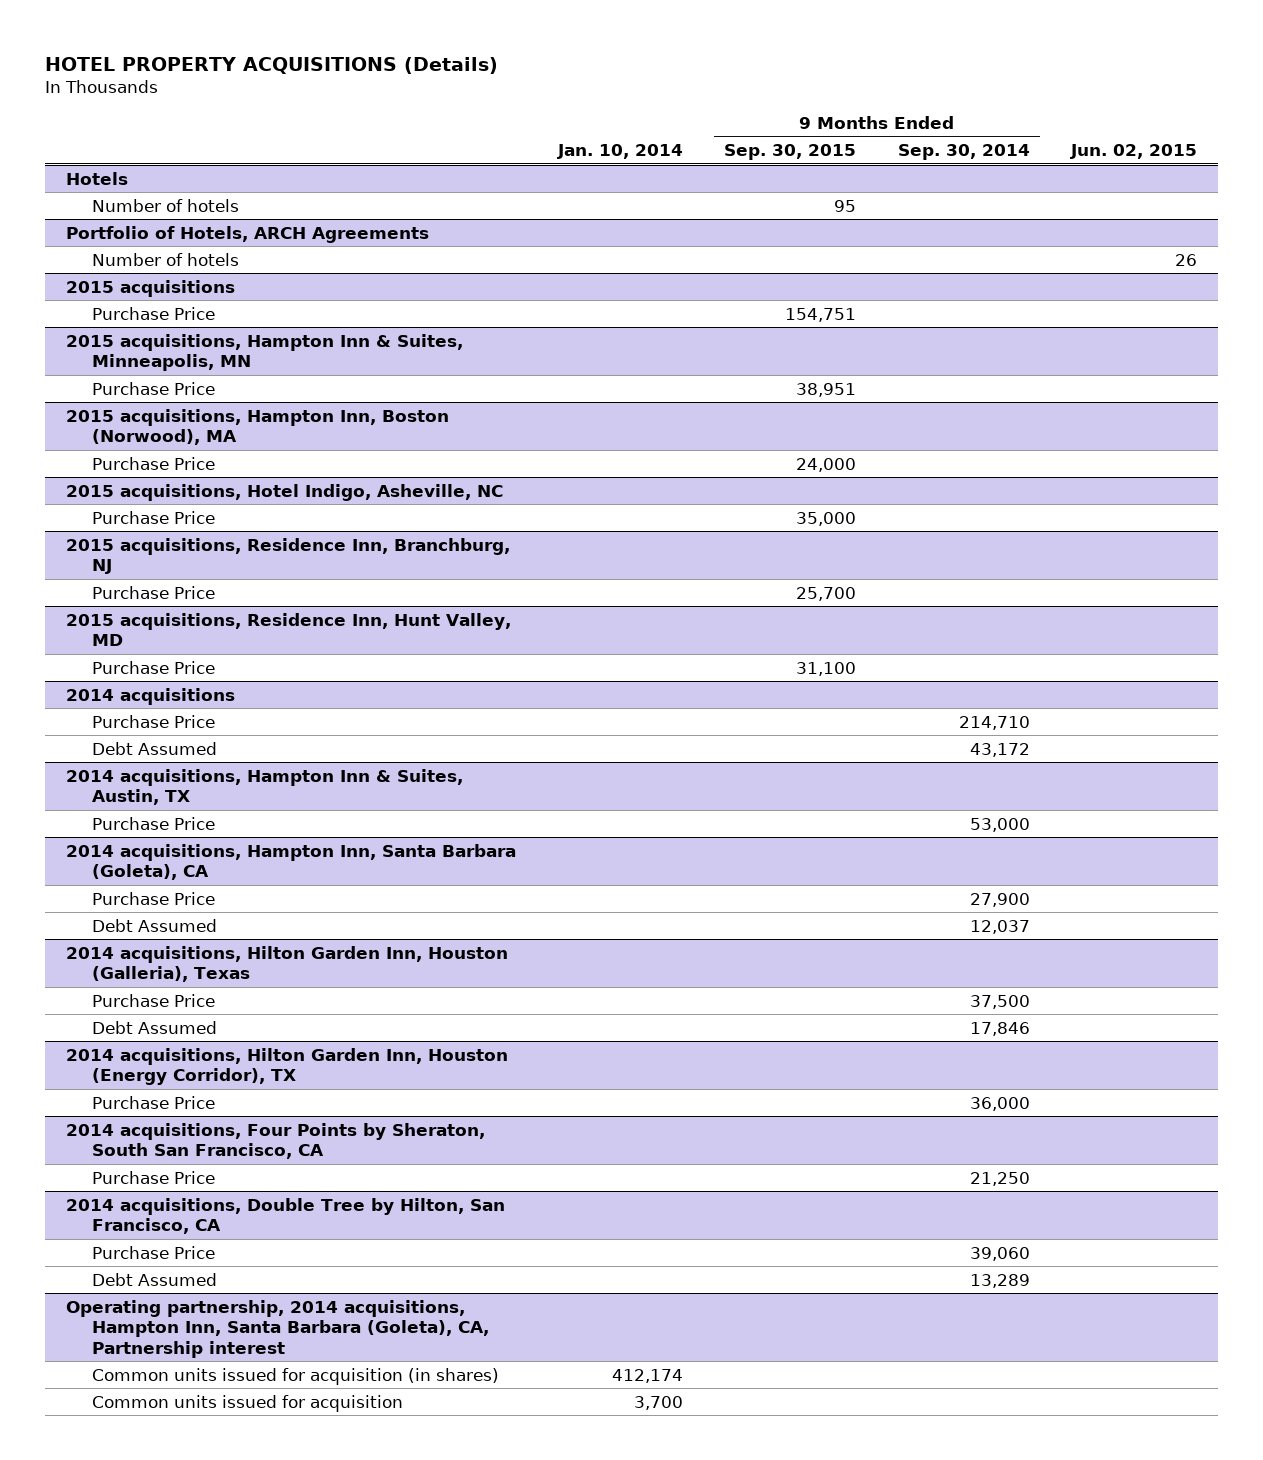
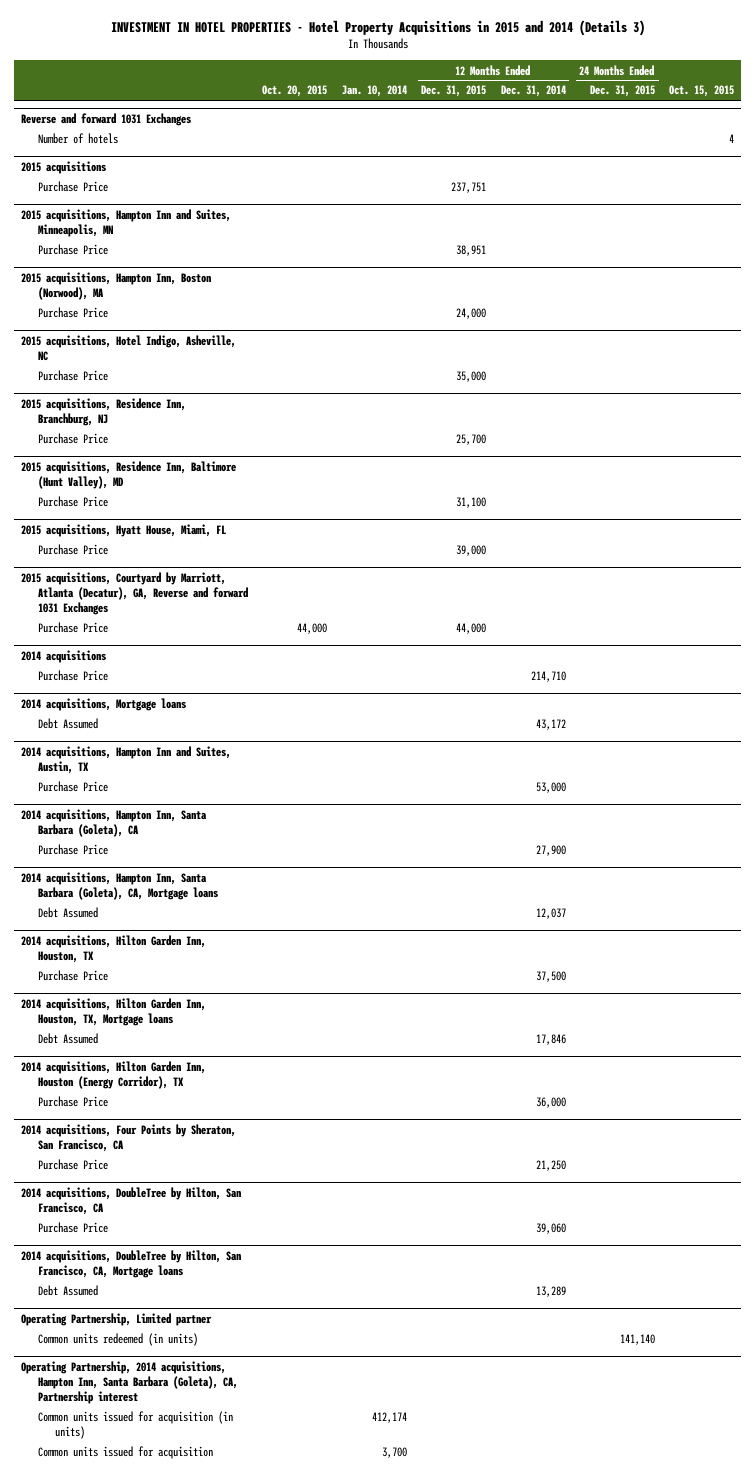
- HOTEL PROPERTY ACQUISITIONS (Details)
+ INVESTMENT IN HOTEL PROPERTIES - Hotel Property Acquisitions in 2015 and 2014 (Details 3)
- | Jan. 10, 2014 | 9 Months Ended Sep. 30, 2015 | 9 Months Ended Sep. 30, 2014 | Jun. 02, 2015
+ | Oct. 20, 2015 | Jan. 10, 2014 | 12 Months Ended Dec. 31, 2015 | 12 Months Ended Dec. 31, 2014 | 24 Months Ended Dec. 31, 2015 | Oct. 15, 2015
- Hotels
- Number of hotels | | 95 | |
- Portfolio of Hotels, ARCH Agreements
- Number of hotels | | | | 26
+ Reverse and forward 1031 Exchanges
+ Number of hotels | | | | | | 4
- 2015 acquisitions, Hampton Inn & Suites, Minneapolis, MN
+ 2015 acquisitions, Hampton Inn and Suites, Minneapolis, MN
- 2015 acquisitions, Residence Inn, Hunt Valley, MD
+ 2015 acquisitions, Residence Inn, Baltimore (Hunt Valley), MD
+ 2015 acquisitions, Hyatt House, Miami, FL
+ Purchase Price | | | 39,000 | | |
+ 2015 acquisitions, Courtyard by Marriott, Atlanta (Decatur), GA, Reverse and forward 1031 Exchanges
+ Purchase Price | 44,000 | | 44,000 | | |
@ 2014 acquisitions
- Debt Assumed | | | 43,172 |
- 2014 acquisitions, Hampton Inn & Suites, Austin, TX
+ 2014 acquisitions, Mortgage loans
+ Debt Assumed | | | | 43,172 | |
+ 2014 acquisitions, Hampton Inn and Suites, Austin, TX
@ 2014 acquisitions, Hampton Inn, Santa Barbara (Goleta), CA
- Debt Assumed | | | 12,037 |
- 2014 acquisitions, Hilton Garden Inn, Houston (Galleria), Texas
+ 2014 acquisitions, Hampton Inn, Santa Barbara (Goleta), CA, Mortgage loans
+ Debt Assumed | | | | 12,037 | |
+ 2014 acquisitions, Hilton Garden Inn, Houston, TX
- Debt Assumed | | | 17,846 |
+ 2014 acquisitions, Hilton Garden Inn, Houston, TX, Mortgage loans
+ Debt Assumed | | | | 17,846 | |
- 2014 acquisitions, Four Points by Sheraton, South San Francisco, CA
+ 2014 acquisitions, Four Points by Sheraton, San Francisco, CA
- 2014 acquisitions, Double Tree by Hilton, San Francisco, CA
+ 2014 acquisitions, DoubleTree by Hilton, San Francisco, CA
- Debt Assumed | | | 13,289 |
- Operating partnership, 2014 acquisitions, Hampton Inn, Santa Barbara (Goleta), CA, Partnership interest
- Common units issued for acquisition (in shares) | 412,174 | | |
+ 2014 acquisitions, DoubleTree by Hilton, San Francisco, CA, Mortgage loans
+ Debt Assumed | | | | 13,289 | |
+ Operating Partnership, Limited partner
+ Common units redeemed (in units) | | | | | 141,140 |
+ Operating Partnership, 2014 acquisitions, Hampton Inn, Santa Barbara (Goleta), CA, Partnership interest
+ Common units issued for acquisition (in units) | | 412,174 | | | |

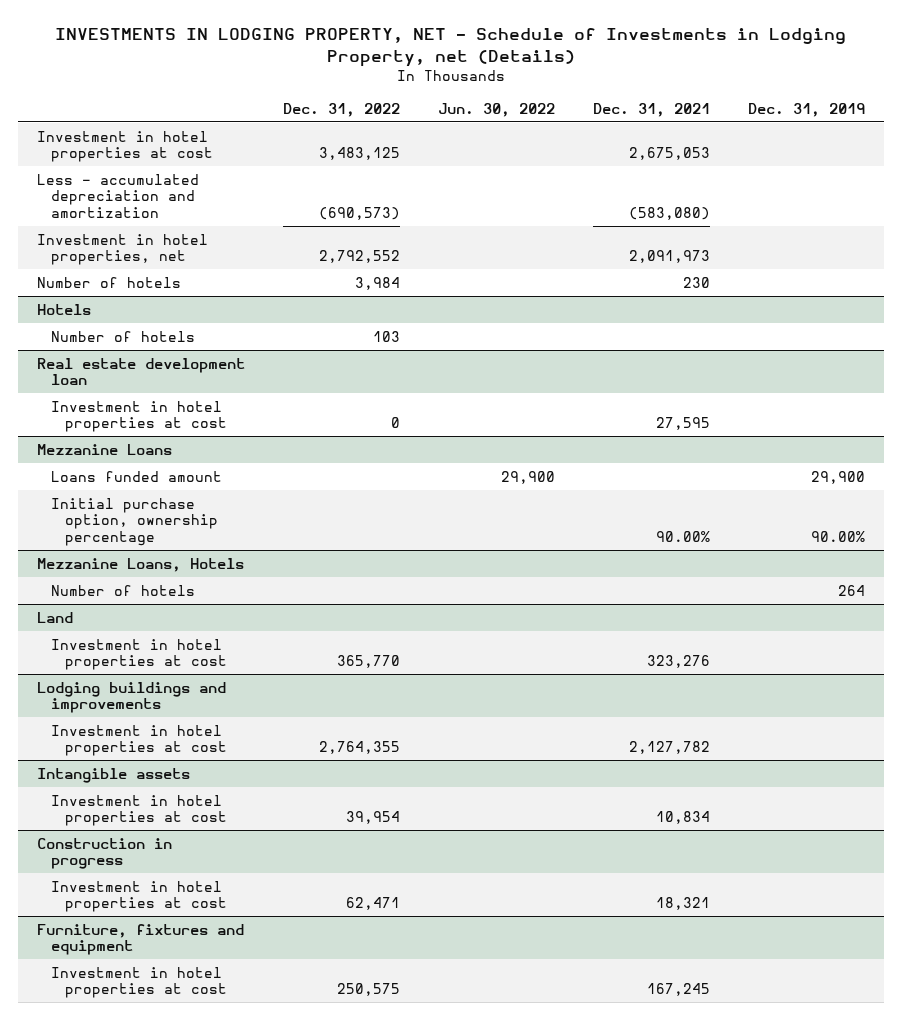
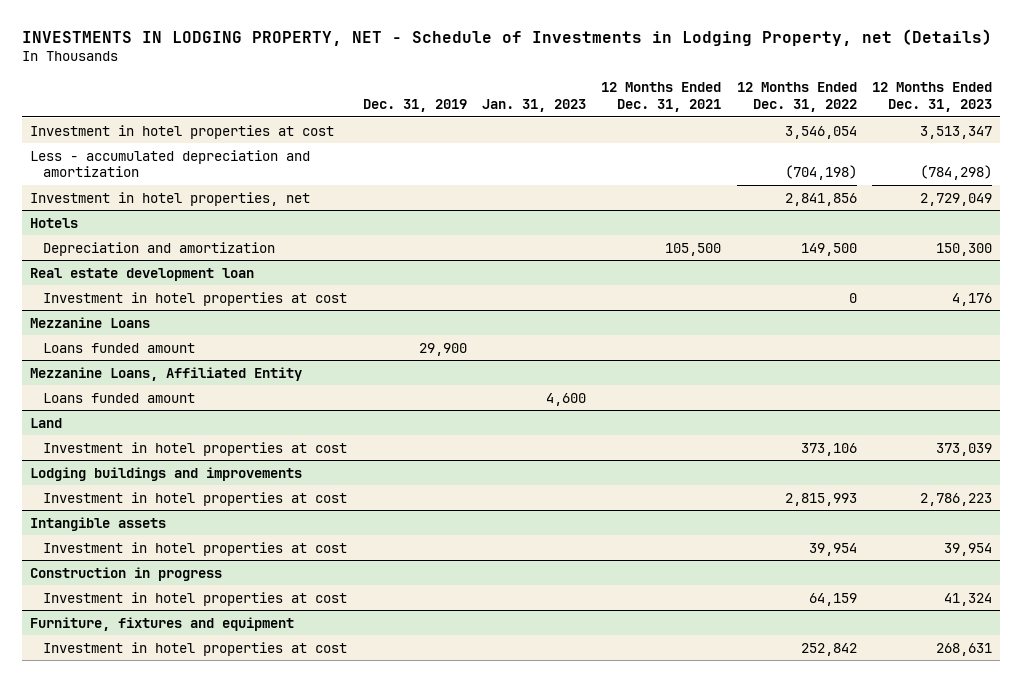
- | Dec. 31, 2022 | Jun. 30, 2022 | Dec. 31, 2021 | Dec. 31, 2019
+ | Dec. 31, 2019 | Jan. 31, 2023 | 12 Months Ended Dec. 31, 2021 | 12 Months Ended Dec. 31, 2022 | 12 Months Ended Dec. 31, 2023
- Number of hotels | 3,984 | | 230 |
@ Hotels
- Number of hotels | 103 | | |
+ Depreciation and amortization | | | 105,500 | 149,500 | 150,300
@ Mezzanine Loans
- Initial purchase option, ownership percentage | | | 90.00% | 90.00%
- Mezzanine Loans, Hotels
- Number of hotels | | | | 264
+ Mezzanine Loans, Affiliated Entity
+ Loans funded amount | | 4,600 | | |

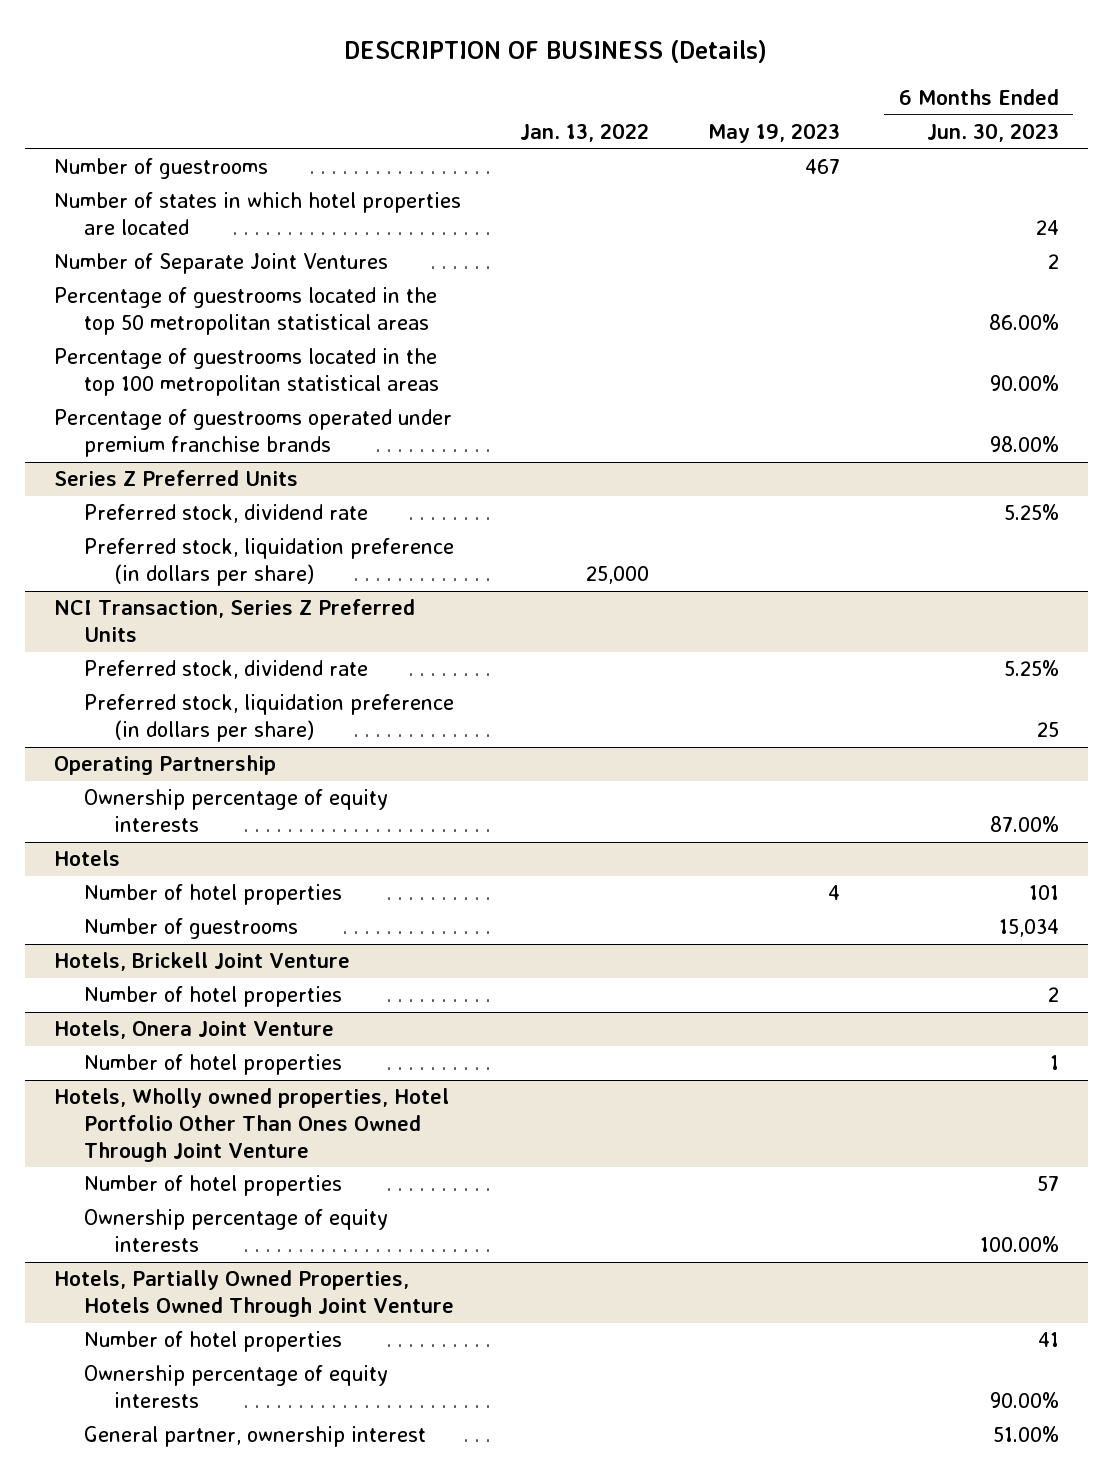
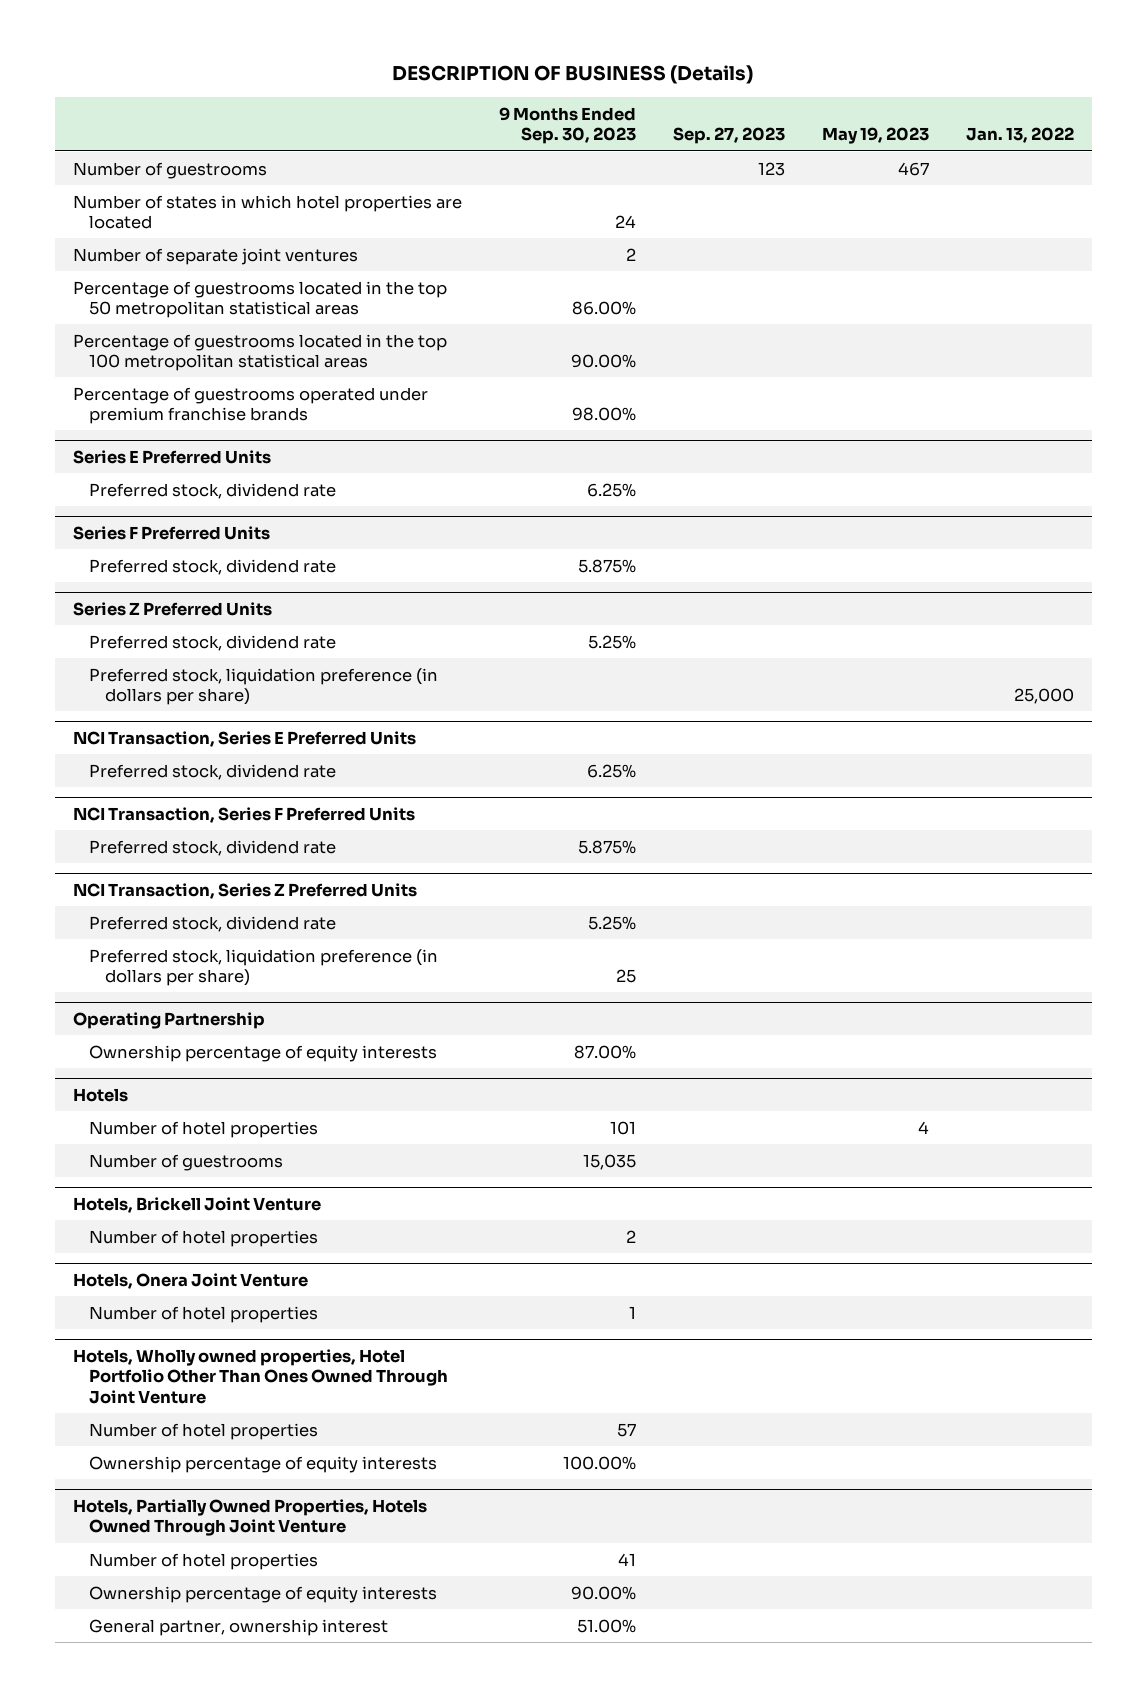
- | Jan. 13, 2022 | May 19, 2023 | 6 Months Ended Jun. 30, 2023
+ | 9 Months Ended Sep. 30, 2023 | Sep. 27, 2023 | May 19, 2023 | Jan. 13, 2022
- Number of Separate Joint Ventures | | | 2
+ Number of separate joint ventures | 2 | | |
+ Series E Preferred Units
+ Preferred stock, dividend rate | 6.25% | | |
+ Series F Preferred Units
+ Preferred stock, dividend rate | 5.875% | | |
+ NCI Transaction, Series E Preferred Units
+ Preferred stock, dividend rate | 6.25% | | |
+ NCI Transaction, Series F Preferred Units
+ Preferred stock, dividend rate | 5.875% | | |

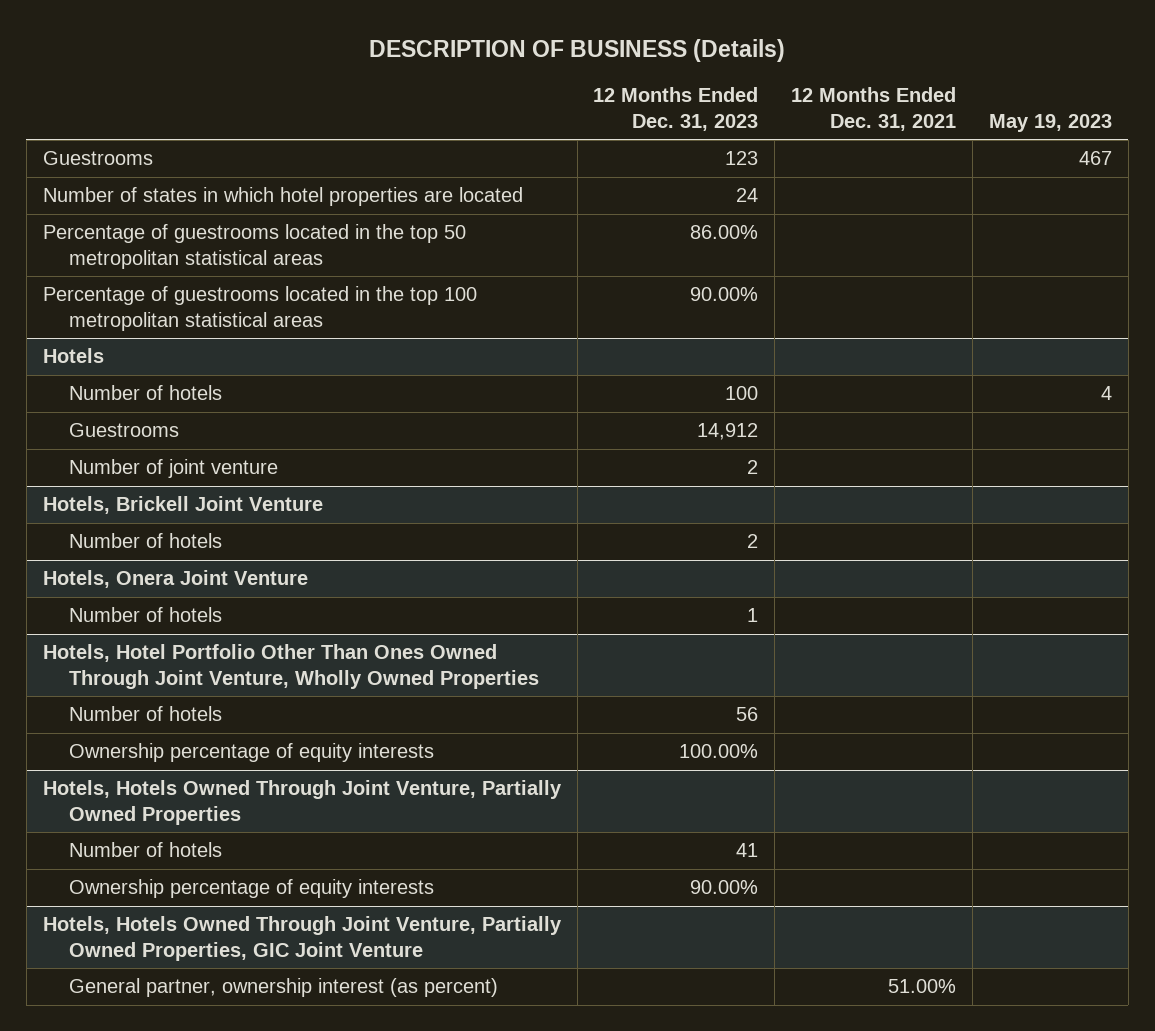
- | 9 Months Ended Sep. 30, 2023 | Sep. 27, 2023 | May 19, 2023 | Jan. 13, 2022
+ | 12 Months Ended Dec. 31, 2023 | 12 Months Ended Dec. 31, 2021 | May 19, 2023
- Number of guestrooms | | 123 | 467 |
+ Guestrooms | 123 | | 467
- Number of separate joint ventures | 2 | | |
- Percentage of guestrooms operated under premium franchise brands | 98.00% | | |
- Series E Preferred Units
- Preferred stock, dividend rate | 6.25% | | |
- Series F Preferred Units
- Preferred stock, dividend rate | 5.875% | | |
- Series Z Preferred Units
- Preferred stock, dividend rate | 5.25% | | |
- Preferred stock, liquidation preference (in dollars per share) | | | | 25,000
- NCI Transaction, Series E Preferred Units
- Preferred stock, dividend rate | 6.25% | | |
- NCI Transaction, Series F Preferred Units
- Preferred stock, dividend rate | 5.875% | | |
- NCI Transaction, Series Z Preferred Units
- Preferred stock, dividend rate | 5.25% | | |
- Preferred stock, liquidation preference (in dollars per share) | 25 | | |
- Operating Partnership
- Ownership percentage of equity interests | 87.00% | | |
@ Hotels
- Number of hotel properties | 101 | | 4 |
- Number of guestrooms | 15,035 | | |
+ Number of hotels | 100 | | 4
+ Guestrooms | 14,912 | |
+ Number of joint venture | 2 | |
@ Hotels, Brickell Joint Venture
- Number of hotel properties | 2 | | |
+ Number of hotels | 2 | |
@ Hotels, Onera Joint Venture
- Number of hotel properties | 1 | | |
- Hotels, Wholly owned properties, Hotel Portfolio Other Than Ones Owned Through Joint Venture
- Number of hotel properties | 57 | | |
@ Hotels, Onera Joint Venture
+ Number of hotels | 1 | |
+ Hotels, Hotel Portfolio Other Than Ones Owned Through Joint Venture, Wholly Owned Properties
+ Number of hotels | 56 | |
- Hotels, Partially Owned Properties, Hotels Owned Through Joint Venture
- Number of hotel properties | 41 | | |
+ Hotels, Hotels Owned Through Joint Venture, Partially Owned Properties
+ Number of hotels | 41 | |
- General partner, ownership interest | 51.00% | | |
+ Hotels, Hotels Owned Through Joint Venture, Partially Owned Properties, GIC Joint Venture
+ General partner, ownership interest (as percent) | | 51.00% |

